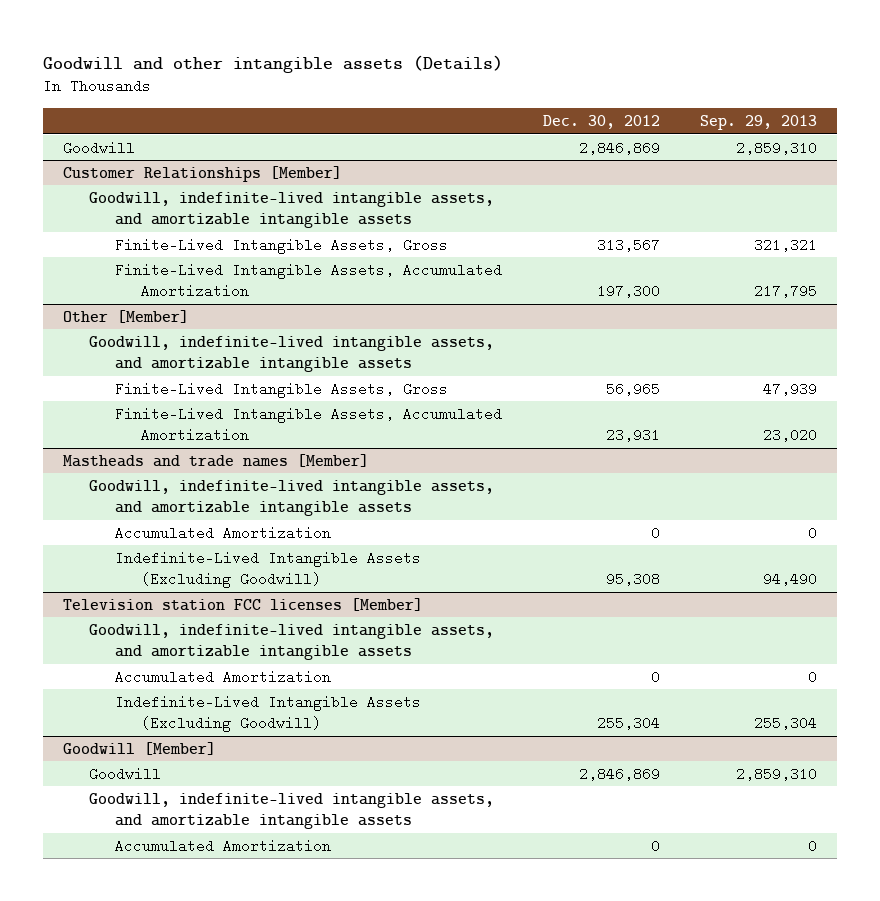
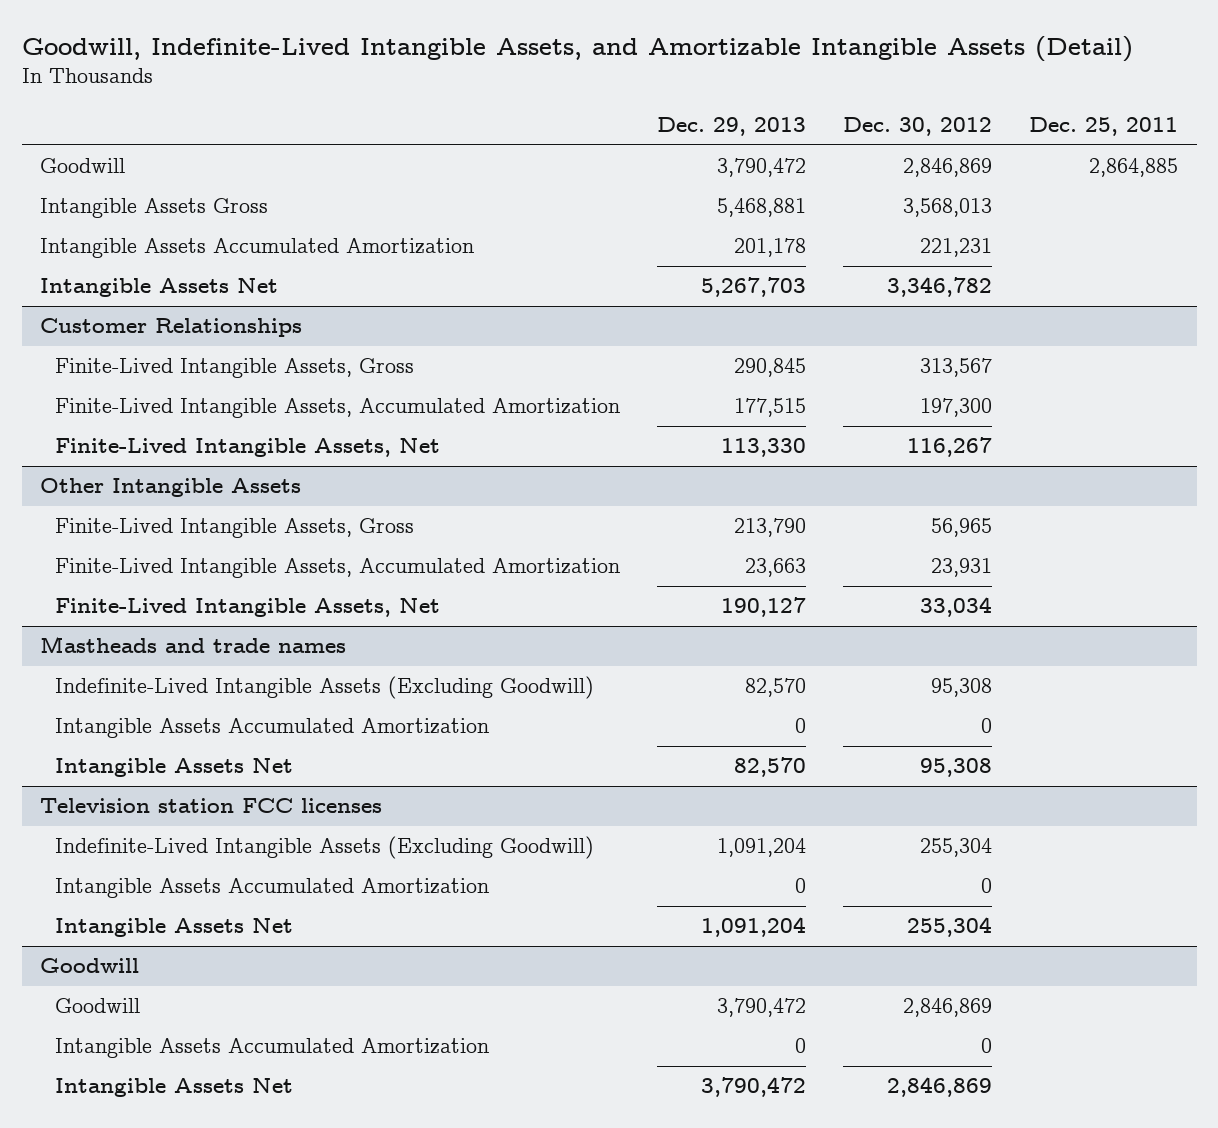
- Goodwill and other intangible assets (Details)
+ Goodwill, Indefinite-Lived Intangible Assets, and Amortizable Intangible Assets (Detail)
- | Dec. 30, 2012 | Sep. 29, 2013
+ | Dec. 29, 2013 | Dec. 30, 2012 | Dec. 25, 2011
- Customer Relationships [Member]
- Goodwill, indefinite-lived intangible assets, and amortizable intangible assets
+ Intangible Assets Gross | 5,468,881 | 3,568,013 |
+ Intangible Assets Accumulated Amortization | 201,178 | 221,231 |
+ Intangible Assets Net | 5,267,703 | 3,346,782 |
+ Customer Relationships
- Other [Member]
- Goodwill, indefinite-lived intangible assets, and amortizable intangible assets
+ Finite-Lived Intangible Assets, Net | 113,330 | 116,267 |
+ Other Intangible Assets
- Mastheads and trade names [Member]
- Goodwill, indefinite-lived intangible assets, and amortizable intangible assets
- Accumulated Amortization | 0 | 0
+ Finite-Lived Intangible Assets, Net | 190,127 | 33,034 |
+ Mastheads and trade names
- Television station FCC licenses [Member]
- Goodwill, indefinite-lived intangible assets, and amortizable intangible assets
- Accumulated Amortization | 0 | 0
+ Intangible Assets Accumulated Amortization | 0 | 0 |
+ Intangible Assets Net | 82,570 | 95,308 |
+ Television station FCC licenses
- Goodwill [Member]
+ Intangible Assets Accumulated Amortization | 0 | 0 |
+ Intangible Assets Net | 1,091,204 | 255,304 |
+ Goodwill
- Goodwill, indefinite-lived intangible assets, and amortizable intangible assets
- Accumulated Amortization | 0 | 0
+ Intangible Assets Accumulated Amortization | 0 | 0 |
+ Intangible Assets Net | 3,790,472 | 2,846,869 |

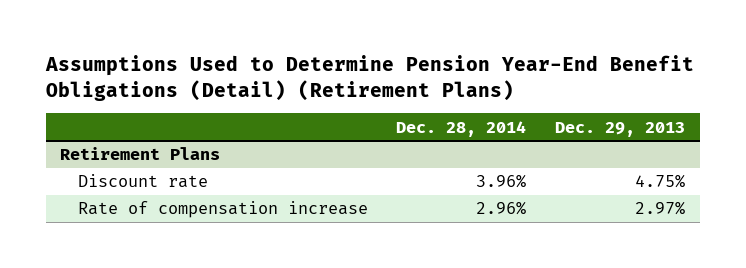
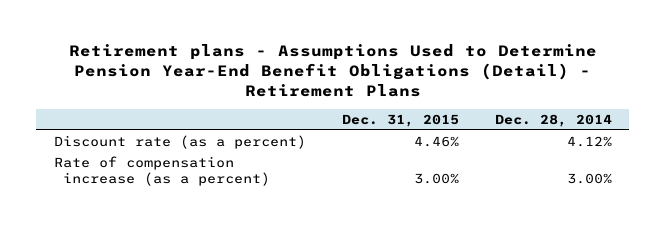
- Assumptions Used to Determine Pension Year-End Benefit Obligations (Detail) (Retirement Plans)
+ Retirement plans - Assumptions Used to Determine Pension Year-End Benefit Obligations (Detail) - Retirement Plans
- | Dec. 28, 2014 | Dec. 29, 2013
+ | Dec. 31, 2015 | Dec. 28, 2014
- Retirement Plans
- Discount rate | 3.96% | 4.75%
- Rate of compensation increase | 2.96% | 2.97%
+ Discount rate (as a percent) | 4.46% | 4.12%
+ Rate of compensation increase (as a percent) | 3.00% | 3.00%

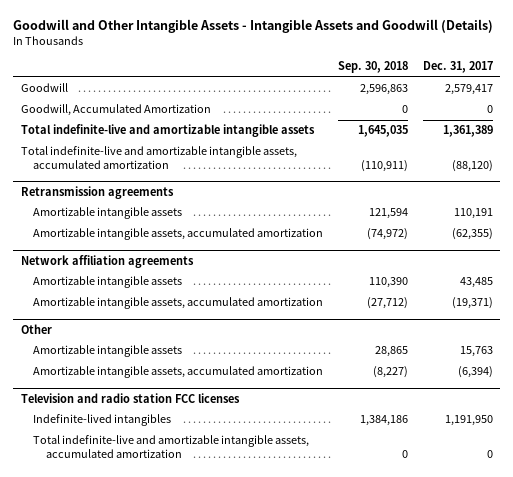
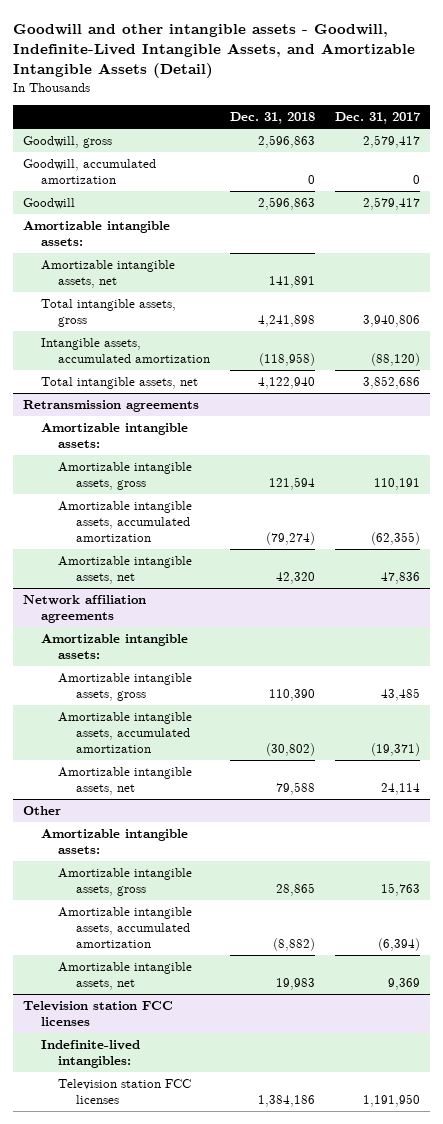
- Goodwill and Other Intangible Assets - Intangible Assets and Goodwill (Details)
+ Goodwill and other intangible assets - Goodwill, Indefinite-Lived Intangible Assets, and Amortizable Intangible Assets (Detail)
- | Sep. 30, 2018 | Dec. 31, 2017
+ | Dec. 31, 2018 | Dec. 31, 2017
+ Goodwill, gross | 2,596,863 | 2,579,417
+ Goodwill, accumulated amortization | 0 | 0
- Goodwill, Accumulated Amortization | 0 | 0
- Total indefinite-live and amortizable intangible assets | 1,645,035 | 1,361,389
- Total indefinite-live and amortizable intangible assets, accumulated amortization | (110,911) | (88,120)
+ Amortizable intangible assets:
+ Amortizable intangible assets, net | 141,891 |
+ Total intangible assets, gross | 4,241,898 | 3,940,806
+ Intangible assets, accumulated amortization | (118,958) | (88,120)
+ Total intangible assets, net | 4,122,940 | 3,852,686
@ Retransmission agreements
- Amortizable intangible assets | 121,594 | 110,191
+ Amortizable intangible assets:
+ Amortizable intangible assets, gross | 121,594 | 110,191
+ Amortizable intangible assets, net | 42,320 | 47,836
@ Network affiliation agreements
- Amortizable intangible assets | 110,390 | 43,485
+ Amortizable intangible assets:
+ Amortizable intangible assets, gross | 110,390 | 43,485
+ Amortizable intangible assets, net | 79,588 | 24,114
@ Other
- Amortizable intangible assets | 28,865 | 15,763
+ Amortizable intangible assets:
+ Amortizable intangible assets, gross | 28,865 | 15,763
- Television and radio station FCC licenses
- Indefinite-lived intangibles | 1,384,186 | 1,191,950
- Total indefinite-live and amortizable intangible assets, accumulated amortization | 0 | 0
@ Other
+ Amortizable intangible assets, net | 19,983 | 9,369
+ Television station FCC licenses
+ Indefinite-lived intangibles:
+ Television station FCC licenses | 1,384,186 | 1,191,950

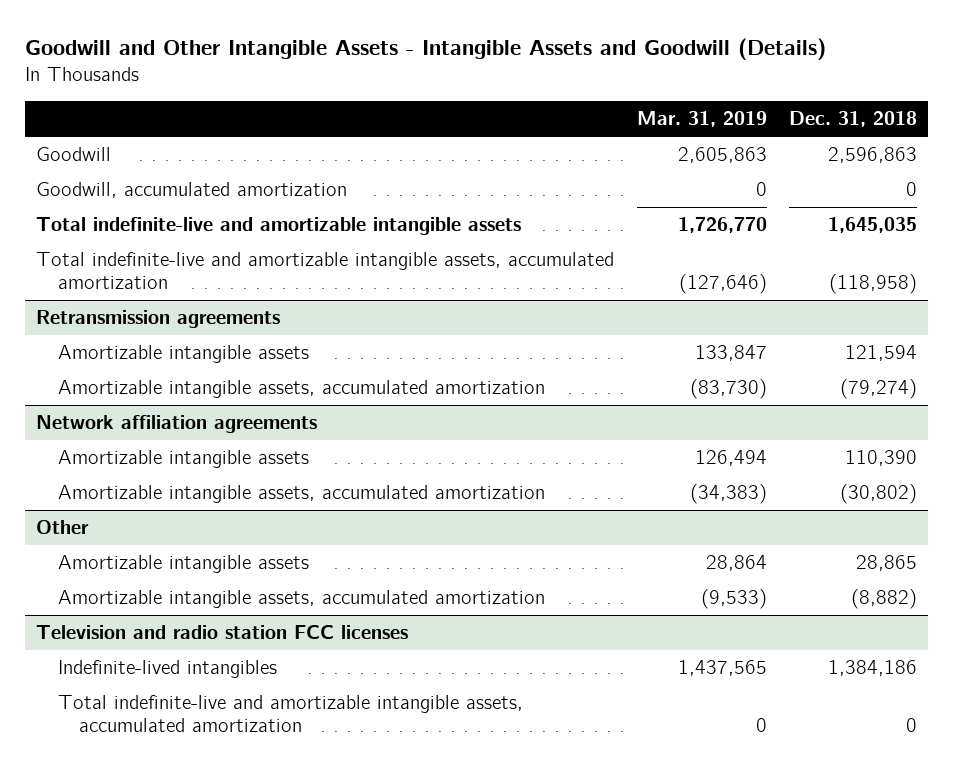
- Goodwill and other intangible assets - Goodwill, Indefinite-Lived Intangible Assets, and Amortizable Intangible Assets (Detail)
+ Goodwill and Other Intangible Assets - Intangible Assets and Goodwill (Details)
- | Dec. 31, 2018 | Dec. 31, 2017
+ | Mar. 31, 2019 | Dec. 31, 2018
- Goodwill, gross | 2,596,863 | 2,579,417
- Amortizable intangible assets:
- Amortizable intangible assets, net | 141,891 |
- Total intangible assets, gross | 4,241,898 | 3,940,806
- Intangible assets, accumulated amortization | (118,958) | (88,120)
- Total intangible assets, net | 4,122,940 | 3,852,686
moved down: Goodwill, accumulated amortization | 0 | 0
+ Total indefinite-live and amortizable intangible assets | 1,726,770 | 1,645,035
+ Total indefinite-live and amortizable intangible assets, accumulated amortization | (127,646) | (118,958)
@ Retransmission agreements
- Amortizable intangible assets:
- Amortizable intangible assets, gross | 121,594 | 110,191
+ Amortizable intangible assets | 133,847 | 121,594
- Amortizable intangible assets, net | 42,320 | 47,836
@ Network affiliation agreements
- Amortizable intangible assets:
- Amortizable intangible assets, gross | 110,390 | 43,485
+ Amortizable intangible assets | 126,494 | 110,390
- Amortizable intangible assets, net | 79,588 | 24,114
@ Other
- Amortizable intangible assets:
- Amortizable intangible assets, gross | 28,865 | 15,763
+ Amortizable intangible assets | 28,864 | 28,865
- Amortizable intangible assets, net | 19,983 | 9,369
- Television station FCC licenses
- Indefinite-lived intangibles:
- Television station FCC licenses | 1,384,186 | 1,191,950
+ Television and radio station FCC licenses
+ Indefinite-lived intangibles | 1,437,565 | 1,384,186
+ Total indefinite-live and amortizable intangible assets, accumulated amortization | 0 | 0

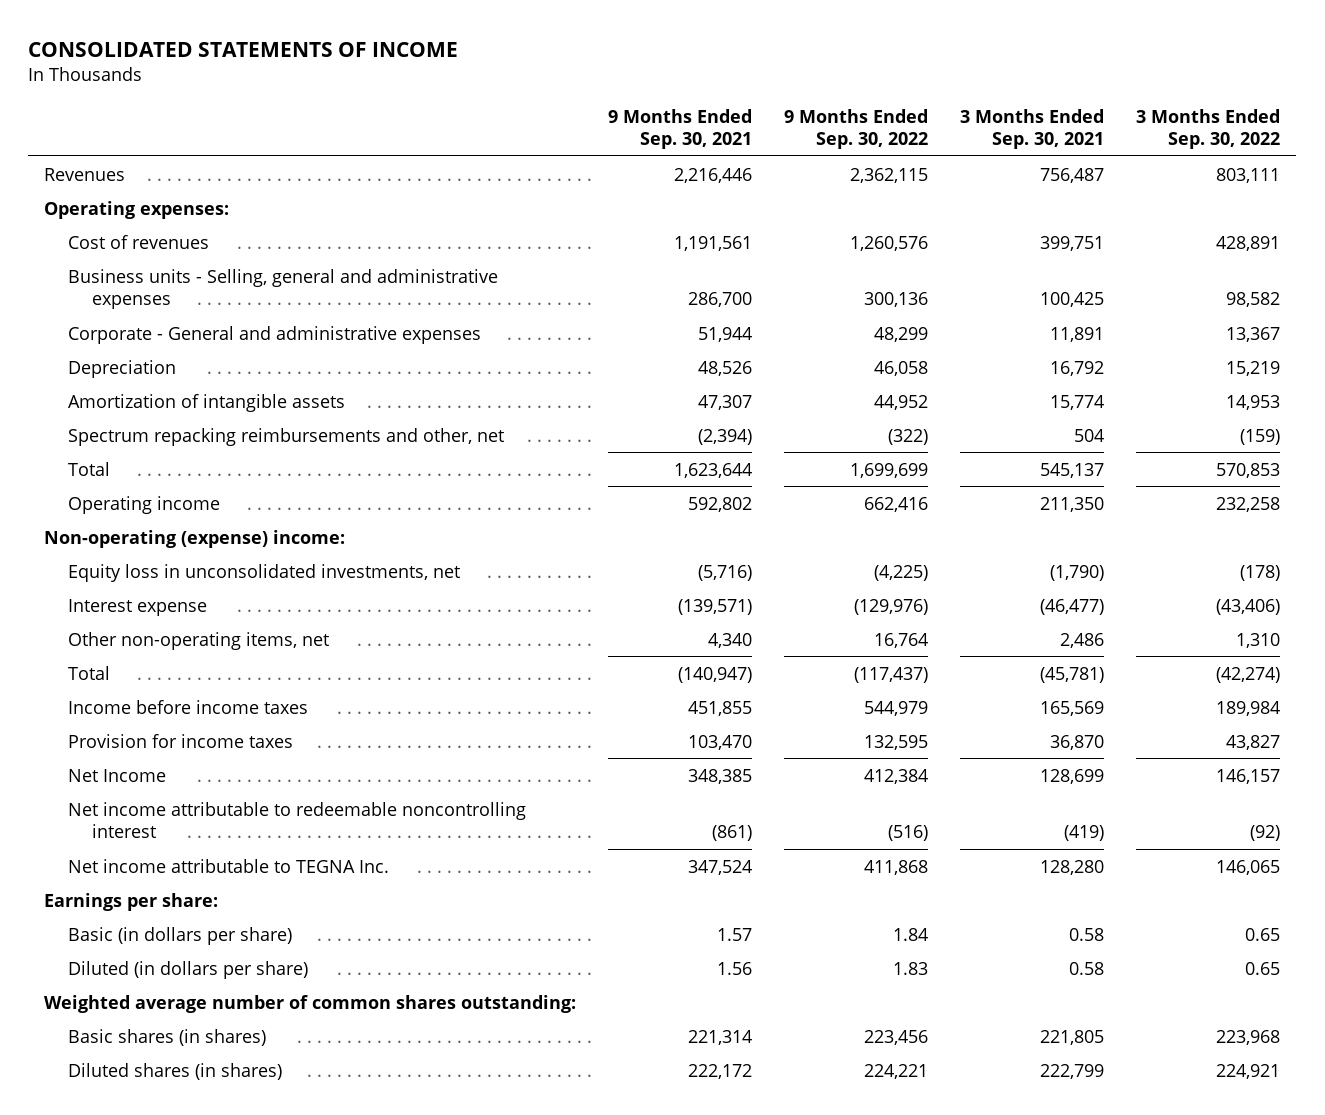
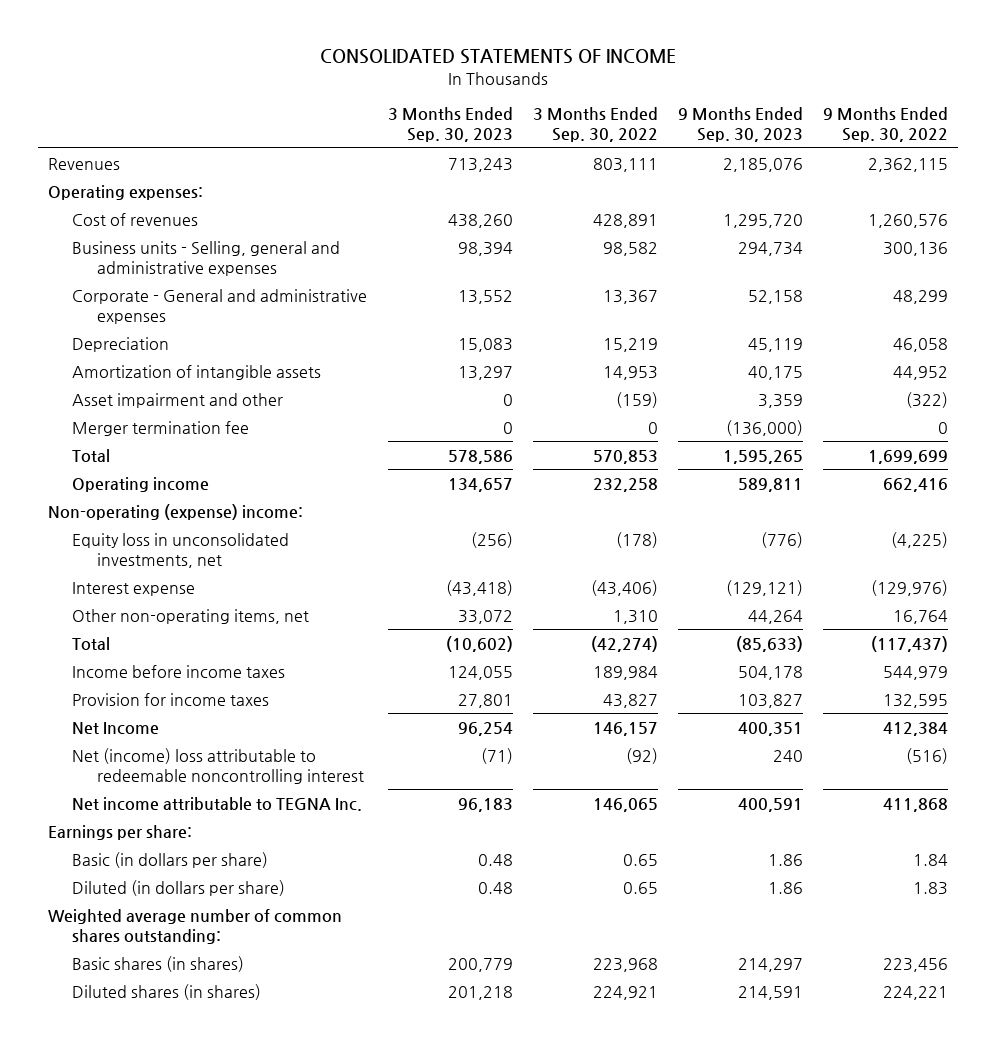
- | 9 Months Ended Sep. 30, 2021 | 9 Months Ended Sep. 30, 2022 | 3 Months Ended Sep. 30, 2021 | 3 Months Ended Sep. 30, 2022
+ | 3 Months Ended Sep. 30, 2023 | 3 Months Ended Sep. 30, 2022 | 9 Months Ended Sep. 30, 2023 | 9 Months Ended Sep. 30, 2022
- Spectrum repacking reimbursements and other, net | (2,394) | (322) | 504 | (159)
+ Asset impairment and other | 0 | (159) | 3,359 | (322)
+ Merger termination fee | 0 | 0 | (136,000) | 0
- Net income attributable to redeemable noncontrolling interest | (861) | (516) | (419) | (92)
+ Net (income) loss attributable to redeemable noncontrolling interest | (71) | (92) | 240 | (516)

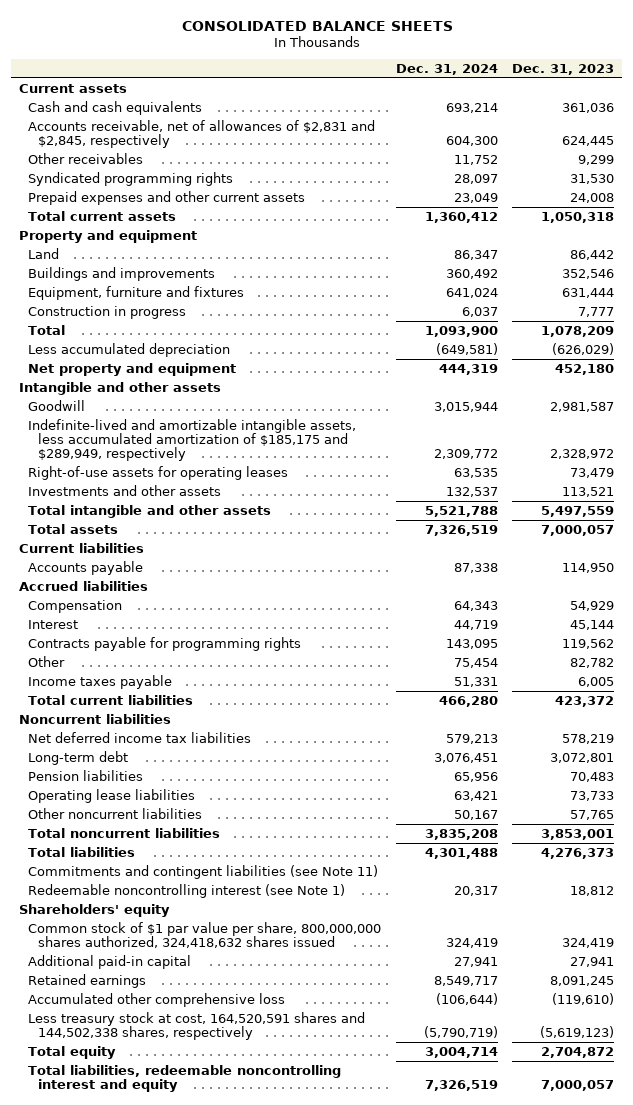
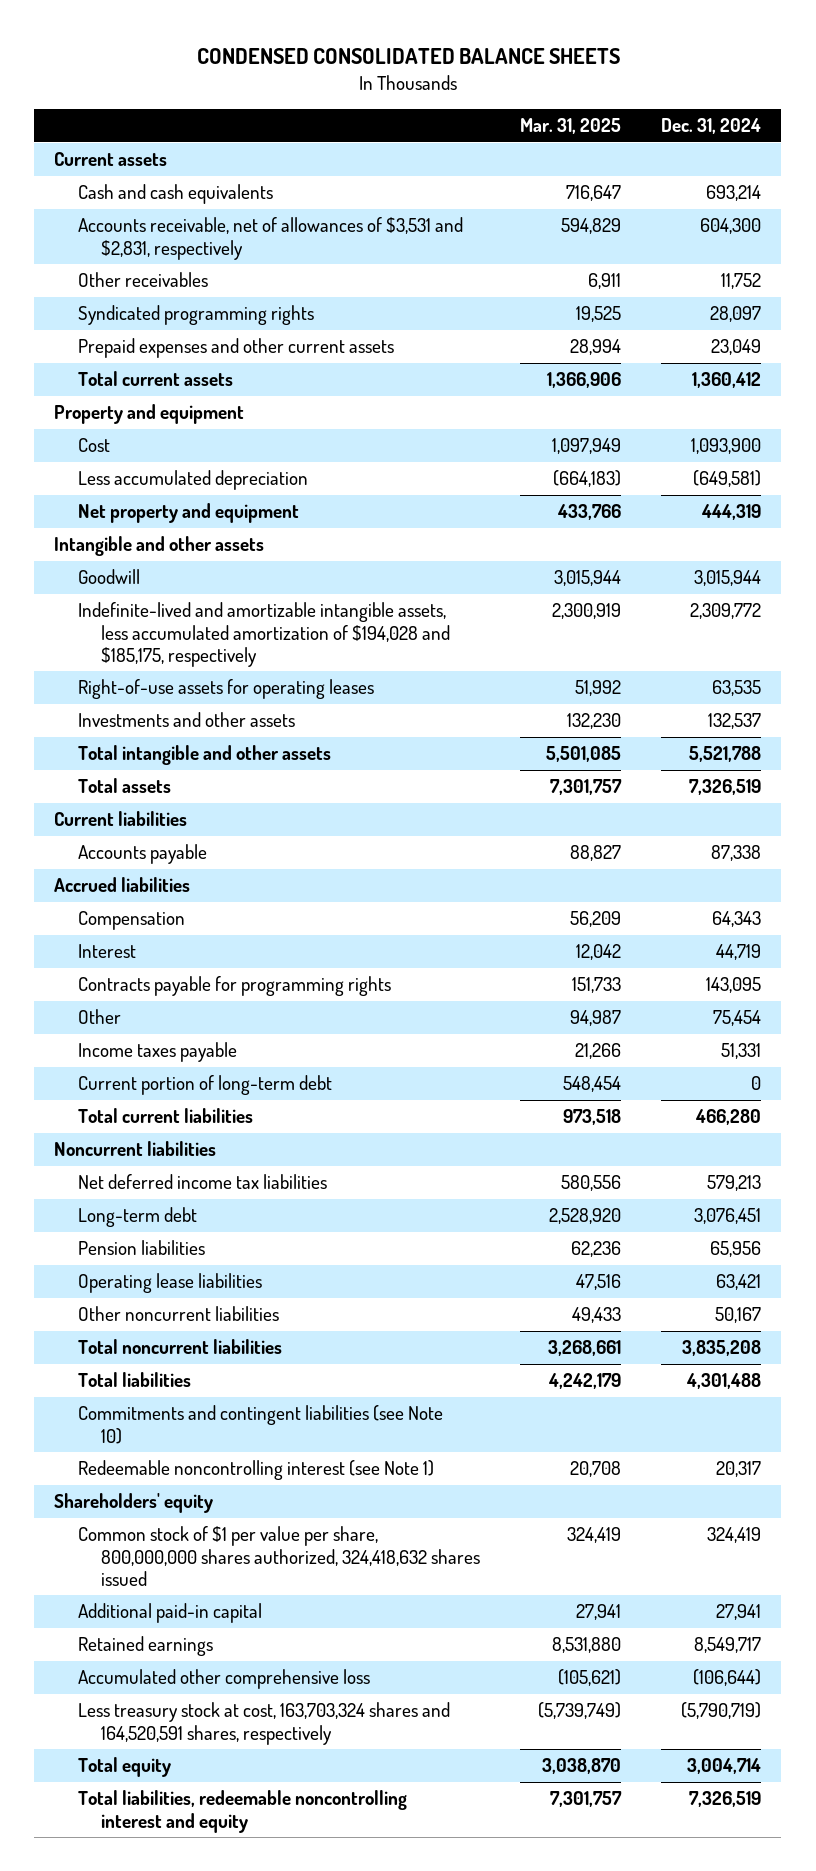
- CONSOLIDATED BALANCE SHEETS
+ CONDENSED CONSOLIDATED BALANCE SHEETS
- | Dec. 31, 2024 | Dec. 31, 2023
+ | Mar. 31, 2025 | Dec. 31, 2024
- Accounts receivable, net of allowances of $2,831 and $2,845, respectively | 604,300 | 624,445
+ Accounts receivable, net of allowances of $3,531 and $2,831, respectively | 594,829 | 604,300
- Land | 86,347 | 86,442
- Buildings and improvements | 360,492 | 352,546
- Equipment, furniture and fixtures | 641,024 | 631,444
- Construction in progress | 6,037 | 7,777
- Total | 1,093,900 | 1,078,209
+ Cost | 1,097,949 | 1,093,900
- Indefinite-lived and amortizable intangible assets, less accumulated amortization of $185,175 and $289,949, respectively | 2,309,772 | 2,328,972
+ Indefinite-lived and amortizable intangible assets, less accumulated amortization of $194,028 and $185,175, respectively | 2,300,919 | 2,309,772
+ Current portion of long-term debt | 548,454 | 0
- Commitments and contingent liabilities (see Note 11)
+ Commitments and contingent liabilities (see Note 10)
- Common stock of $1 par value per share, 800,000,000 shares authorized, 324,418,632 shares issued | 324,419 | 324,419
+ Common stock of $1 per value per share, 800,000,000 shares authorized, 324,418,632 shares issued | 324,419 | 324,419
- Less treasury stock at cost, 164,520,591 shares and 144,502,338 shares, respectively | (5,790,719) | (5,619,123)
+ Less treasury stock at cost, 163,703,324 shares and 164,520,591 shares, respectively | (5,739,749) | (5,790,719)

